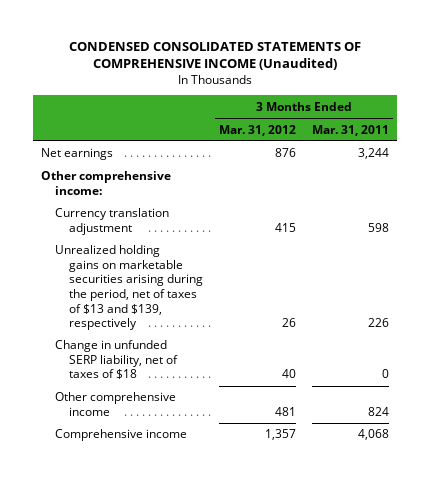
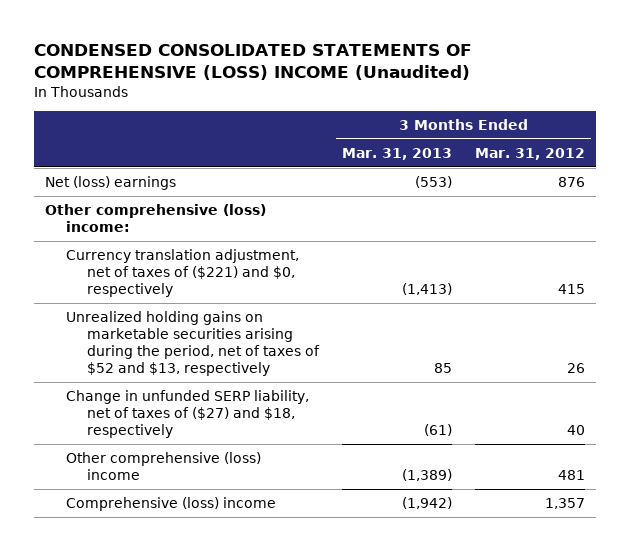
- CONDENSED CONSOLIDATED STATEMENTS OF COMPREHENSIVE INCOME (Unaudited)
+ CONDENSED CONSOLIDATED STATEMENTS OF COMPREHENSIVE (LOSS) INCOME (Unaudited)
- | 3 Months Ended Mar. 31, 2012 | 3 Months Ended Mar. 31, 2011
+ | 3 Months Ended Mar. 31, 2013 | 3 Months Ended Mar. 31, 2012
- Net earnings | 876 | 3,244
- Other comprehensive income:
- Currency translation adjustment | 415 | 598
- Unrealized holding gains on marketable securities arising during the period, net of taxes of $13 and $139, respectively | 26 | 226
- Change in unfunded SERP liability, net of taxes of $18 | 40 | 0
- Other comprehensive income | 481 | 824
- Comprehensive income | 1,357 | 4,068
+ Net (loss) earnings | (553) | 876
+ Other comprehensive (loss) income:
+ Currency translation adjustment, net of taxes of ($221) and $0, respectively | (1,413) | 415
+ Unrealized holding gains on marketable securities arising during the period, net of taxes of $52 and $13, respectively | 85 | 26
+ Change in unfunded SERP liability, net of taxes of ($27) and $18, respectively | (61) | 40
+ Other comprehensive (loss) income | (1,389) | 481
+ Comprehensive (loss) income | (1,942) | 1,357

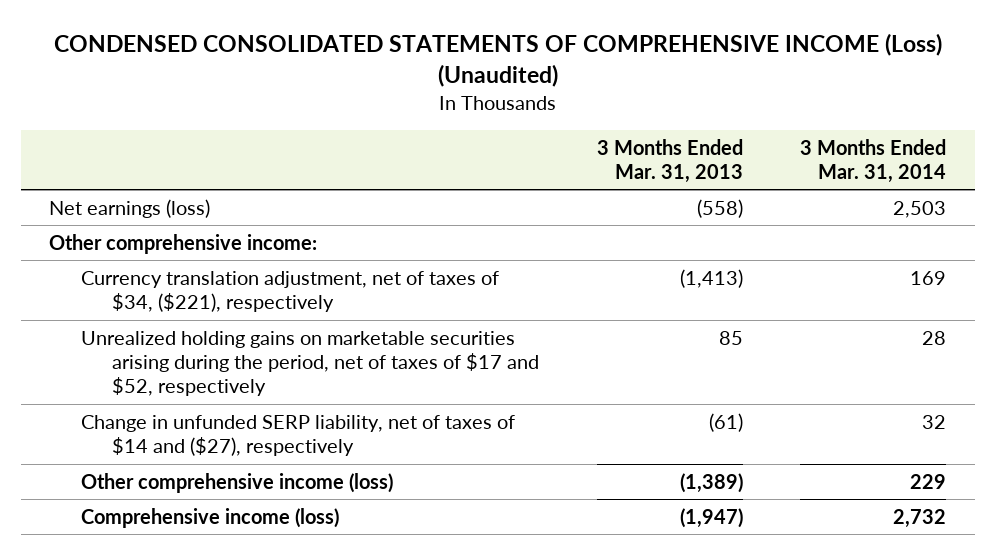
- CONDENSED CONSOLIDATED STATEMENTS OF COMPREHENSIVE (LOSS) INCOME (Unaudited)
+ CONDENSED CONSOLIDATED STATEMENTS OF COMPREHENSIVE INCOME (Loss) (Unaudited)
- | 3 Months Ended Mar. 31, 2013 | 3 Months Ended Mar. 31, 2012
+ | 3 Months Ended Mar. 31, 2013 | 3 Months Ended Mar. 31, 2014
- Net (loss) earnings | (553) | 876
- Other comprehensive (loss) income:
- Currency translation adjustment, net of taxes of ($221) and $0, respectively | (1,413) | 415
- Unrealized holding gains on marketable securities arising during the period, net of taxes of $52 and $13, respectively | 85 | 26
- Change in unfunded SERP liability, net of taxes of ($27) and $18, respectively | (61) | 40
- Other comprehensive (loss) income | (1,389) | 481
- Comprehensive (loss) income | (1,942) | 1,357
+ Net earnings (loss) | (558) | 2,503
+ Other comprehensive income:
+ Currency translation adjustment, net of taxes of $34, ($221), respectively | (1,413) | 169
+ Unrealized holding gains on marketable securities arising during the period, net of taxes of $17 and $52, respectively | 85 | 28
+ Change in unfunded SERP liability, net of taxes of $14 and ($27), respectively | (61) | 32
+ Other comprehensive income (loss) | (1,389) | 229
+ Comprehensive income (loss) | (1,947) | 2,732

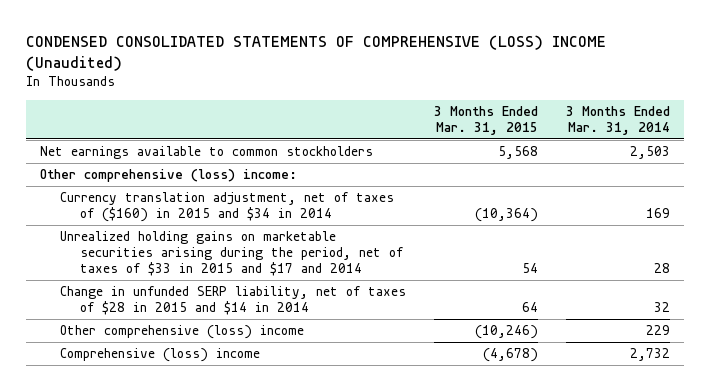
- CONDENSED CONSOLIDATED STATEMENTS OF COMPREHENSIVE INCOME (Loss) (Unaudited)
+ CONDENSED CONSOLIDATED STATEMENTS OF COMPREHENSIVE (LOSS) INCOME (Unaudited)
- | 3 Months Ended Mar. 31, 2013 | 3 Months Ended Mar. 31, 2014
+ | 3 Months Ended Mar. 31, 2015 | 3 Months Ended Mar. 31, 2014
- Net earnings (loss) | (558) | 2,503
- Other comprehensive income:
- Currency translation adjustment, net of taxes of $34, ($221), respectively | (1,413) | 169
- Unrealized holding gains on marketable securities arising during the period, net of taxes of $17 and $52, respectively | 85 | 28
- Change in unfunded SERP liability, net of taxes of $14 and ($27), respectively | (61) | 32
- Other comprehensive income (loss) | (1,389) | 229
- Comprehensive income (loss) | (1,947) | 2,732
+ Net earnings available to common stockholders | 5,568 | 2,503
+ Other comprehensive (loss) income:
+ Currency translation adjustment, net of taxes of ($160) in 2015 and $34 in 2014 | (10,364) | 169
+ Unrealized holding gains on marketable securities arising during the period, net of taxes of $33 in 2015 and $17 and 2014 | 54 | 28
+ Change in unfunded SERP liability, net of taxes of $28 in 2015 and $14 in 2014 | 64 | 32
+ Other comprehensive (loss) income | (10,246) | 229
+ Comprehensive (loss) income | (4,678) | 2,732

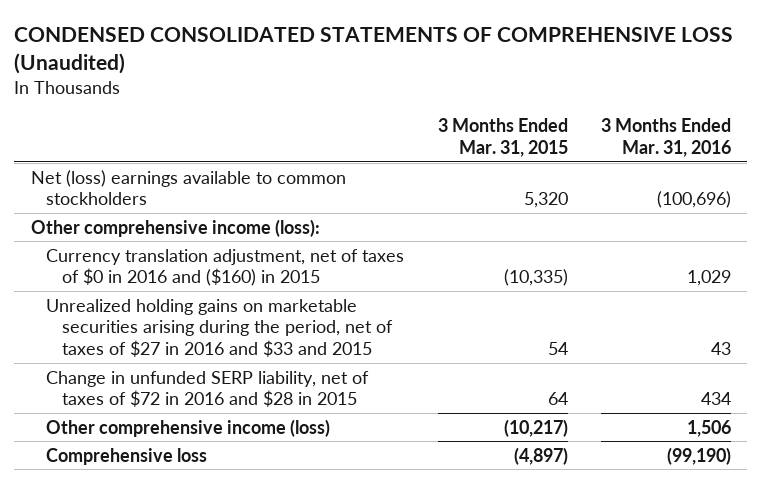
- CONDENSED CONSOLIDATED STATEMENTS OF COMPREHENSIVE (LOSS) INCOME (Unaudited)
+ CONDENSED CONSOLIDATED STATEMENTS OF COMPREHENSIVE LOSS (Unaudited)
- | 3 Months Ended Mar. 31, 2015 | 3 Months Ended Mar. 31, 2014
+ | 3 Months Ended Mar. 31, 2015 | 3 Months Ended Mar. 31, 2016
- Net earnings available to common stockholders | 5,568 | 2,503
- Other comprehensive (loss) income:
- Currency translation adjustment, net of taxes of ($160) in 2015 and $34 in 2014 | (10,364) | 169
- Unrealized holding gains on marketable securities arising during the period, net of taxes of $33 in 2015 and $17 and 2014 | 54 | 28
- Change in unfunded SERP liability, net of taxes of $28 in 2015 and $14 in 2014 | 64 | 32
- Other comprehensive (loss) income | (10,246) | 229
- Comprehensive (loss) income | (4,678) | 2,732
+ Net (loss) earnings available to common stockholders | 5,320 | (100,696)
+ Other comprehensive income (loss):
+ Currency translation adjustment, net of taxes of $0 in 2016 and ($160) in 2015 | (10,335) | 1,029
+ Unrealized holding gains on marketable securities arising during the period, net of taxes of $27 in 2016 and $33 and 2015 | 54 | 43
+ Change in unfunded SERP liability, net of taxes of $72 in 2016 and $28 in 2015 | 64 | 434
+ Other comprehensive income (loss) | (10,217) | 1,506
+ Comprehensive loss | (4,897) | (99,190)

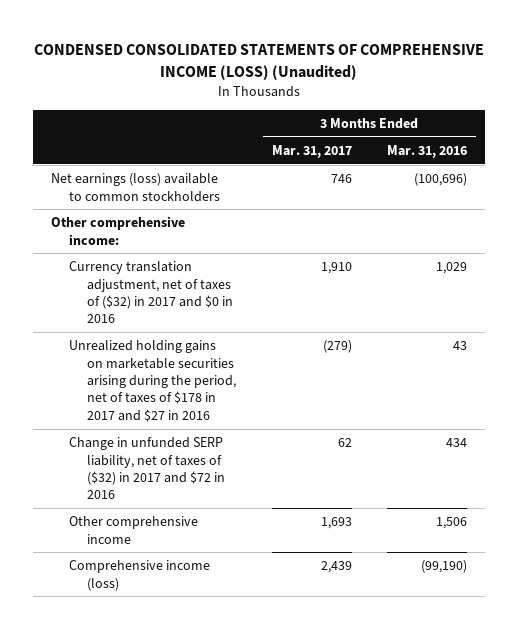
- CONDENSED CONSOLIDATED STATEMENTS OF COMPREHENSIVE LOSS (Unaudited)
+ CONDENSED CONSOLIDATED STATEMENTS OF COMPREHENSIVE INCOME (LOSS) (Unaudited)
- | 3 Months Ended Mar. 31, 2015 | 3 Months Ended Mar. 31, 2016
+ | 3 Months Ended Mar. 31, 2017 | 3 Months Ended Mar. 31, 2016
- Net (loss) earnings available to common stockholders | 5,320 | (100,696)
- Other comprehensive income (loss):
- Currency translation adjustment, net of taxes of $0 in 2016 and ($160) in 2015 | (10,335) | 1,029
- Unrealized holding gains on marketable securities arising during the period, net of taxes of $27 in 2016 and $33 and 2015 | 54 | 43
- Change in unfunded SERP liability, net of taxes of $72 in 2016 and $28 in 2015 | 64 | 434
- Other comprehensive income (loss) | (10,217) | 1,506
- Comprehensive loss | (4,897) | (99,190)
+ Net earnings (loss) available to common stockholders | 746 | (100,696)
+ Other comprehensive income:
+ Currency translation adjustment, net of taxes of ($32) in 2017 and $0 in 2016 | 1,910 | 1,029
+ Unrealized holding gains on marketable securities arising during the period, net of taxes of $178 in 2017 and $27 in 2016 | (279) | 43
+ Change in unfunded SERP liability, net of taxes of ($32) in 2017 and $72 in 2016 | 62 | 434
+ Other comprehensive income | 1,693 | 1,506
+ Comprehensive income (loss) | 2,439 | (99,190)

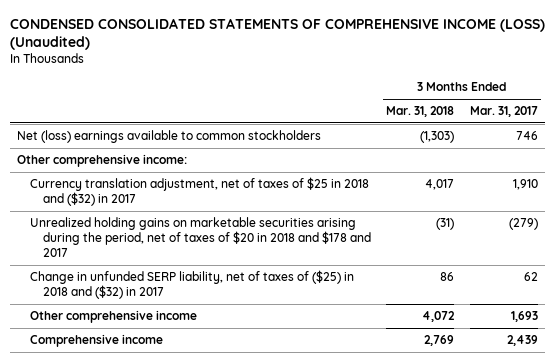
- | 3 Months Ended Mar. 31, 2017 | 3 Months Ended Mar. 31, 2016
+ | 3 Months Ended Mar. 31, 2018 | 3 Months Ended Mar. 31, 2017
- Net earnings (loss) available to common stockholders | 746 | (100,696)
+ Net (loss) earnings available to common stockholders | (1,303) | 746
- Currency translation adjustment, net of taxes of ($32) in 2017 and $0 in 2016 | 1,910 | 1,029
- Unrealized holding gains on marketable securities arising during the period, net of taxes of $178 in 2017 and $27 in 2016 | (279) | 43
- Change in unfunded SERP liability, net of taxes of ($32) in 2017 and $72 in 2016 | 62 | 434
+ Currency translation adjustment, net of taxes of $25 in 2018 and ($32) in 2017 | 4,017 | 1,910
+ Unrealized holding gains on marketable securities arising during the period, net of taxes of $20 in 2018 and $178 and 2017 | (31) | (279)
+ Change in unfunded SERP liability, net of taxes of ($25) in 2018 and ($32) in 2017 | 86 | 62
- Comprehensive income (loss) | 2,439 | (99,190)
+ Comprehensive income | 2,769 | 2,439

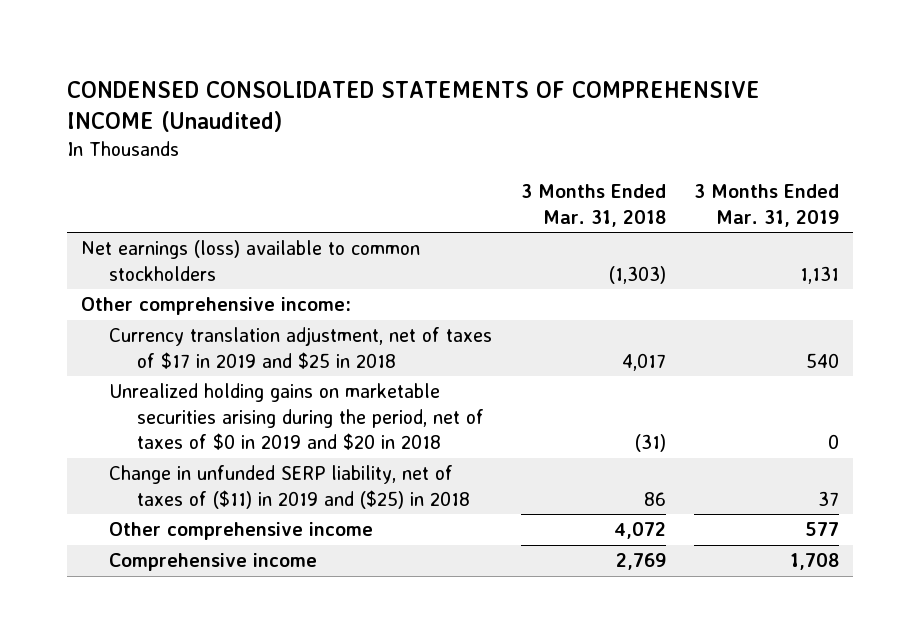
- CONDENSED CONSOLIDATED STATEMENTS OF COMPREHENSIVE INCOME (LOSS) (Unaudited)
+ CONDENSED CONSOLIDATED STATEMENTS OF COMPREHENSIVE INCOME (Unaudited)
- | 3 Months Ended Mar. 31, 2018 | 3 Months Ended Mar. 31, 2017
+ | 3 Months Ended Mar. 31, 2018 | 3 Months Ended Mar. 31, 2019
- Net (loss) earnings available to common stockholders | (1,303) | 746
+ Net earnings (loss) available to common stockholders | (1,303) | 1,131
- Currency translation adjustment, net of taxes of $25 in 2018 and ($32) in 2017 | 4,017 | 1,910
- Unrealized holding gains on marketable securities arising during the period, net of taxes of $20 in 2018 and $178 and 2017 | (31) | (279)
- Change in unfunded SERP liability, net of taxes of ($25) in 2018 and ($32) in 2017 | 86 | 62
+ Currency translation adjustment, net of taxes of $17 in 2019 and $25 in 2018 | 4,017 | 540
+ Unrealized holding gains on marketable securities arising during the period, net of taxes of $0 in 2019 and $20 in 2018 | (31) | 0
+ Change in unfunded SERP liability, net of taxes of ($11) in 2019 and ($25) in 2018 | 86 | 37

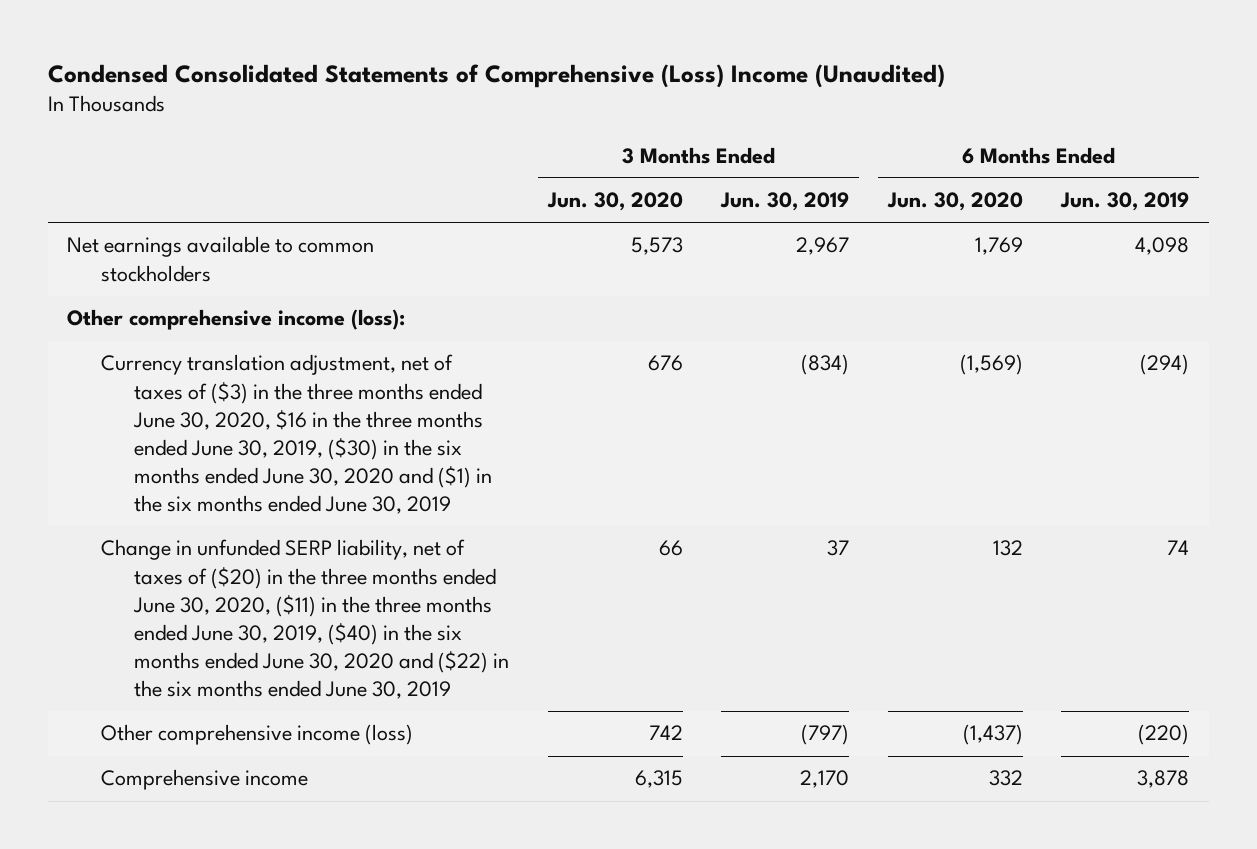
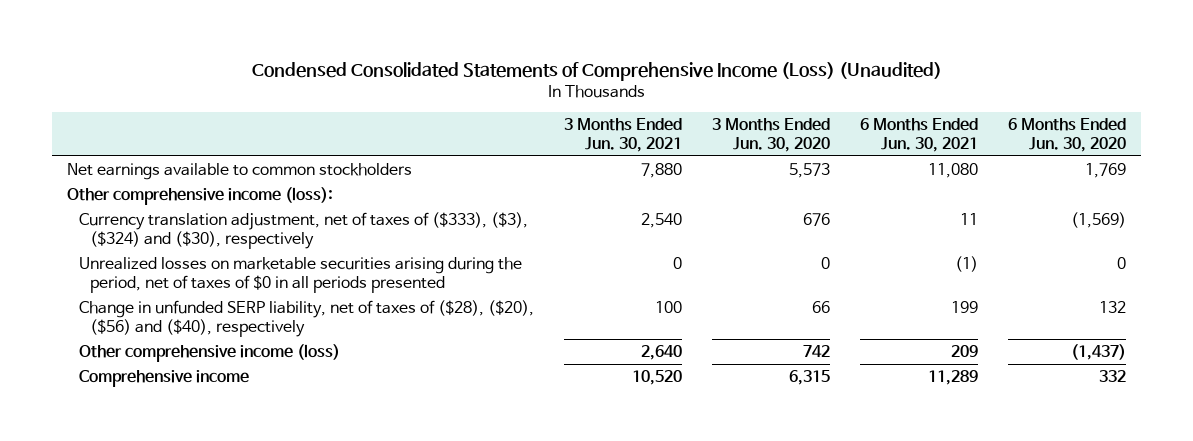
- Condensed Consolidated Statements of Comprehensive (Loss) Income (Unaudited)
+ Condensed Consolidated Statements of Comprehensive Income (Loss) (Unaudited)
- | 3 Months Ended Jun. 30, 2020 | 3 Months Ended Jun. 30, 2019 | 6 Months Ended Jun. 30, 2020 | 6 Months Ended Jun. 30, 2019
+ | 3 Months Ended Jun. 30, 2021 | 3 Months Ended Jun. 30, 2020 | 6 Months Ended Jun. 30, 2021 | 6 Months Ended Jun. 30, 2020
- Currency translation adjustment, net of taxes of ($3) in the three months ended June 30, 2020, $16 in the three months ended June 30, 2019, ($30) in the six months ended June 30, 2020 and ($1) in the six months ended June 30, 2019 | 676 | (834) | (1,569) | (294)
- Change in unfunded SERP liability, net of taxes of ($20) in the three months ended June 30, 2020, ($11) in the three months ended June 30, 2019, ($40) in the six months ended June 30, 2020 and ($22) in the six months ended June 30, 2019 | 66 | 37 | 132 | 74
+ Currency translation adjustment, net of taxes of ($333), ($3), ($324) and ($30), respectively | 2,540 | 676 | 11 | (1,569)
+ Unrealized losses on marketable securities arising during the period, net of taxes of $0 in all periods presented | 0 | 0 | (1) | 0
+ Change in unfunded SERP liability, net of taxes of ($28), ($20), ($56) and ($40), respectively | 100 | 66 | 199 | 132

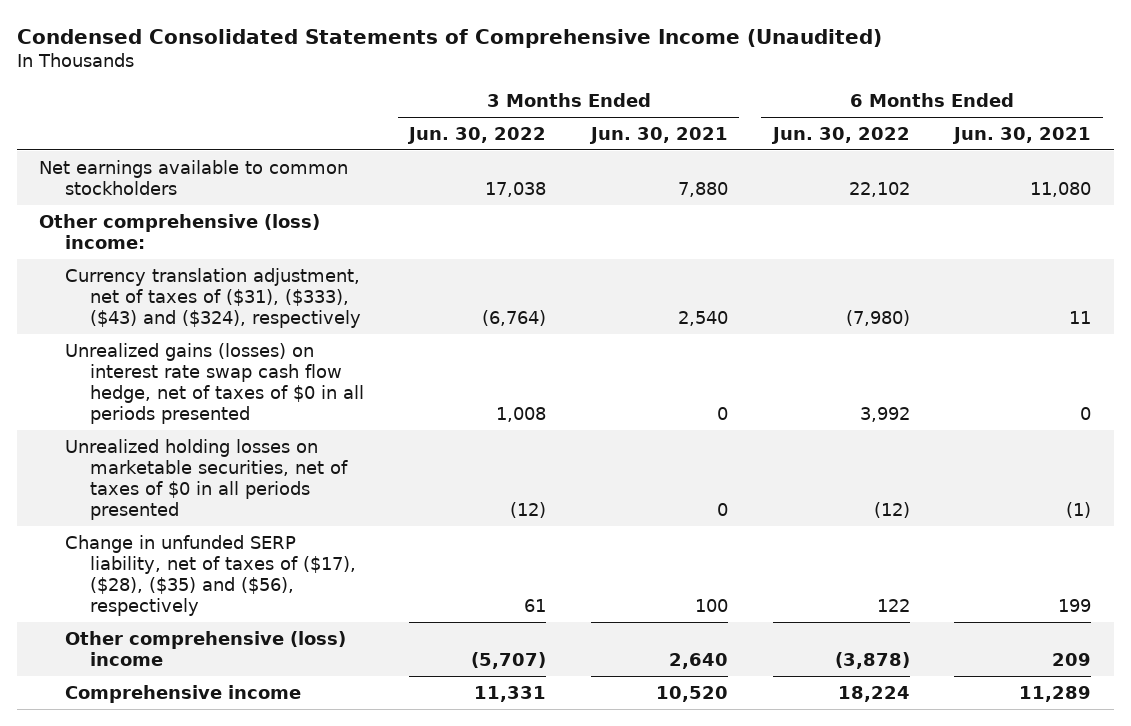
- Condensed Consolidated Statements of Comprehensive Income (Loss) (Unaudited)
+ Condensed Consolidated Statements of Comprehensive Income (Unaudited)
- | 3 Months Ended Jun. 30, 2021 | 3 Months Ended Jun. 30, 2020 | 6 Months Ended Jun. 30, 2021 | 6 Months Ended Jun. 30, 2020
+ | 3 Months Ended Jun. 30, 2022 | 3 Months Ended Jun. 30, 2021 | 6 Months Ended Jun. 30, 2022 | 6 Months Ended Jun. 30, 2021
- Other comprehensive income (loss):
- Currency translation adjustment, net of taxes of ($333), ($3), ($324) and ($30), respectively | 2,540 | 676 | 11 | (1,569)
- Unrealized losses on marketable securities arising during the period, net of taxes of $0 in all periods presented | 0 | 0 | (1) | 0
- Change in unfunded SERP liability, net of taxes of ($28), ($20), ($56) and ($40), respectively | 100 | 66 | 199 | 132
- Other comprehensive income (loss) | 2,640 | 742 | 209 | (1,437)
+ Other comprehensive (loss) income:
+ Currency translation adjustment, net of taxes of ($31), ($333), ($43) and ($324), respectively | (6,764) | 2,540 | (7,980) | 11
+ Unrealized gains (losses) on interest rate swap cash flow hedge, net of taxes of $0 in all periods presented | 1,008 | 0 | 3,992 | 0
+ Unrealized holding losses on marketable securities, net of taxes of $0 in all periods presented | (12) | 0 | (12) | (1)
+ Change in unfunded SERP liability, net of taxes of ($17), ($28), ($35) and ($56), respectively | 61 | 100 | 122 | 199
+ Other comprehensive (loss) income | (5,707) | 2,640 | (3,878) | 209

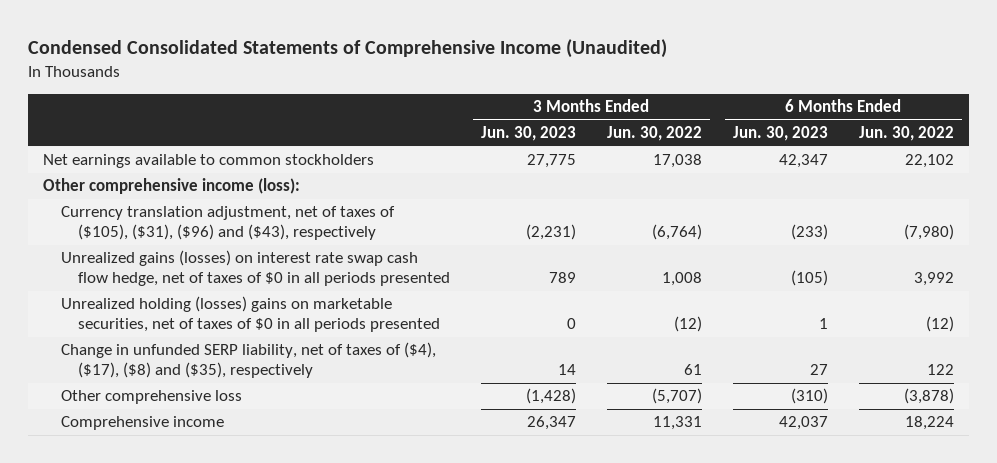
- | 3 Months Ended Jun. 30, 2022 | 3 Months Ended Jun. 30, 2021 | 6 Months Ended Jun. 30, 2022 | 6 Months Ended Jun. 30, 2021
+ | 3 Months Ended Jun. 30, 2023 | 3 Months Ended Jun. 30, 2022 | 6 Months Ended Jun. 30, 2023 | 6 Months Ended Jun. 30, 2022
- Other comprehensive (loss) income:
- Currency translation adjustment, net of taxes of ($31), ($333), ($43) and ($324), respectively | (6,764) | 2,540 | (7,980) | 11
+ Other comprehensive income (loss):
+ Currency translation adjustment, net of taxes of ($105), ($31), ($96) and ($43), respectively | (2,231) | (6,764) | (233) | (7,980)
- Unrealized holding losses on marketable securities, net of taxes of $0 in all periods presented | (12) | 0 | (12) | (1)
- Change in unfunded SERP liability, net of taxes of ($17), ($28), ($35) and ($56), respectively | 61 | 100 | 122 | 199
- Other comprehensive (loss) income | (5,707) | 2,640 | (3,878) | 209
+ Unrealized holding (losses) gains on marketable securities, net of taxes of $0 in all periods presented | 0 | (12) | 1 | (12)
+ Change in unfunded SERP liability, net of taxes of ($4), ($17), ($8) and ($35), respectively | 14 | 61 | 27 | 122
+ Other comprehensive loss | (1,428) | (5,707) | (310) | (3,878)

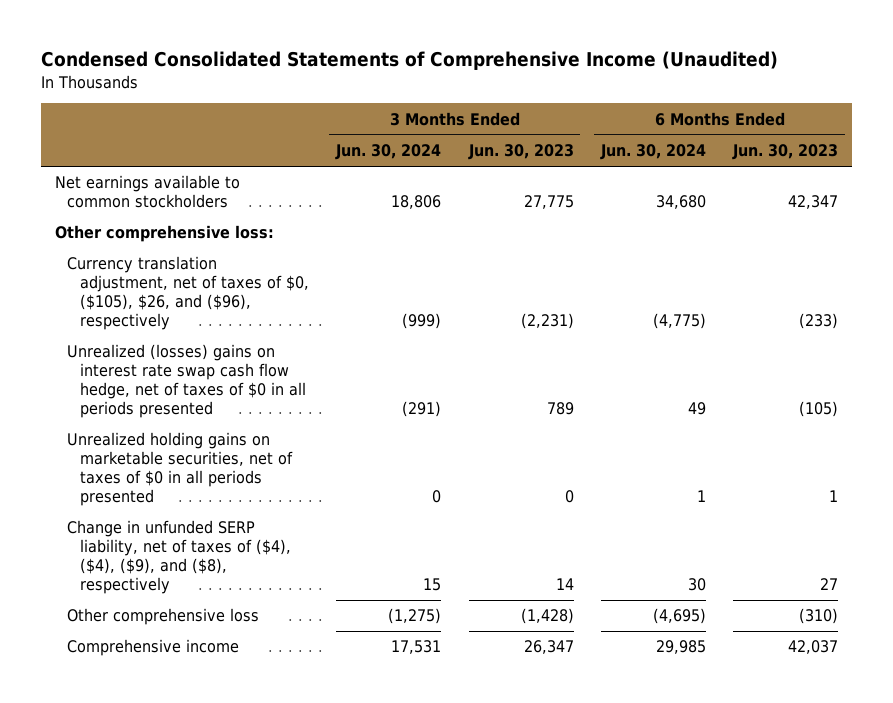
- | 3 Months Ended Jun. 30, 2023 | 3 Months Ended Jun. 30, 2022 | 6 Months Ended Jun. 30, 2023 | 6 Months Ended Jun. 30, 2022
+ | 3 Months Ended Jun. 30, 2024 | 3 Months Ended Jun. 30, 2023 | 6 Months Ended Jun. 30, 2024 | 6 Months Ended Jun. 30, 2023
- Other comprehensive income (loss):
- Currency translation adjustment, net of taxes of ($105), ($31), ($96) and ($43), respectively | (2,231) | (6,764) | (233) | (7,980)
- Unrealized gains (losses) on interest rate swap cash flow hedge, net of taxes of $0 in all periods presented | 789 | 1,008 | (105) | 3,992
- Unrealized holding (losses) gains on marketable securities, net of taxes of $0 in all periods presented | 0 | (12) | 1 | (12)
- Change in unfunded SERP liability, net of taxes of ($4), ($17), ($8) and ($35), respectively | 14 | 61 | 27 | 122
+ Other comprehensive loss:
+ Currency translation adjustment, net of taxes of $0, ($105), $26, and ($96), respectively | (999) | (2,231) | (4,775) | (233)
+ Unrealized (losses) gains on interest rate swap cash flow hedge, net of taxes of $0 in all periods presented | (291) | 789 | 49 | (105)
+ Unrealized holding gains on marketable securities, net of taxes of $0 in all periods presented | 0 | 0 | 1 | 1
+ Change in unfunded SERP liability, net of taxes of ($4), ($4), ($9), and ($8), respectively | 15 | 14 | 30 | 27

